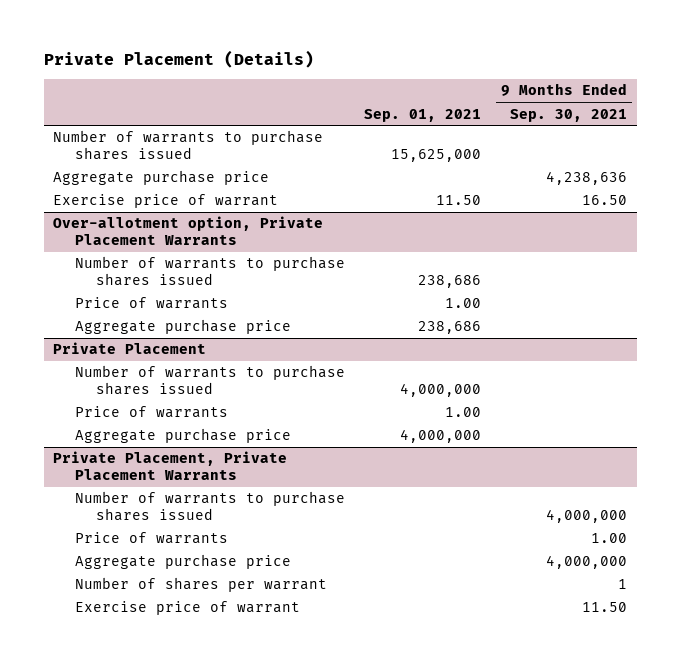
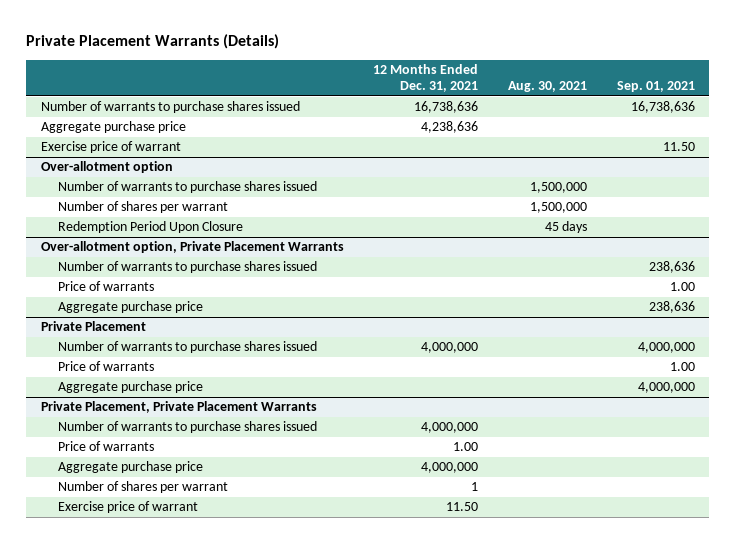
- Private Placement (Details)
+ Private Placement Warrants (Details)
- | Sep. 01, 2021 | 9 Months Ended Sep. 30, 2021
+ | 12 Months Ended Dec. 31, 2021 | Aug. 30, 2021 | Sep. 01, 2021
- Number of warrants to purchase shares issued | 15,625,000 |
+ Number of warrants to purchase shares issued | 16,738,636 | | 16,738,636
+ Over-allotment option
+ Number of warrants to purchase shares issued | | 1,500,000 |
+ Number of shares per warrant | | 1,500,000 |
+ Redemption Period Upon Closure | | 45 days |
@ Over-allotment option, Private Placement Warrants
- Number of warrants to purchase shares issued | 238,686 |
+ Number of warrants to purchase shares issued | | | 238,636
- Aggregate purchase price | 238,686 |
+ Aggregate purchase price | | | 238,636

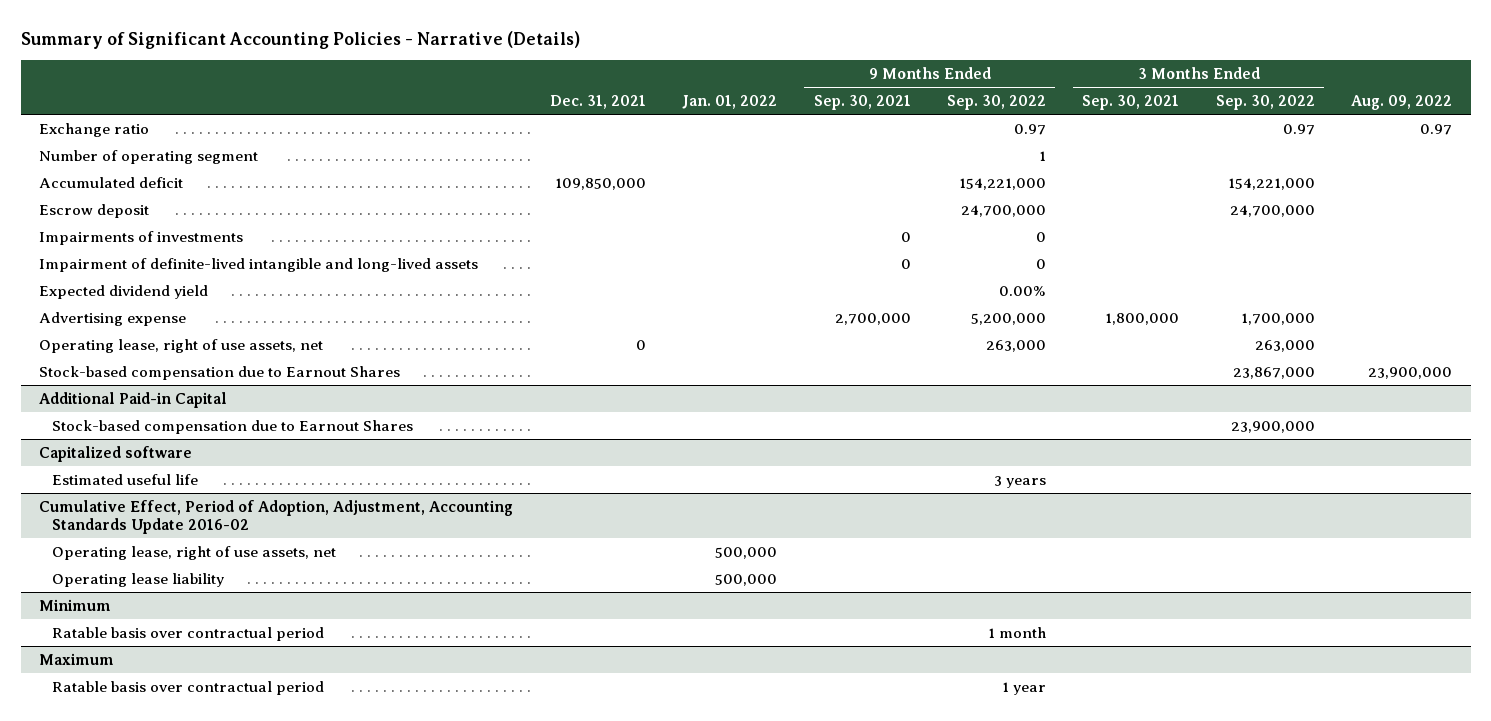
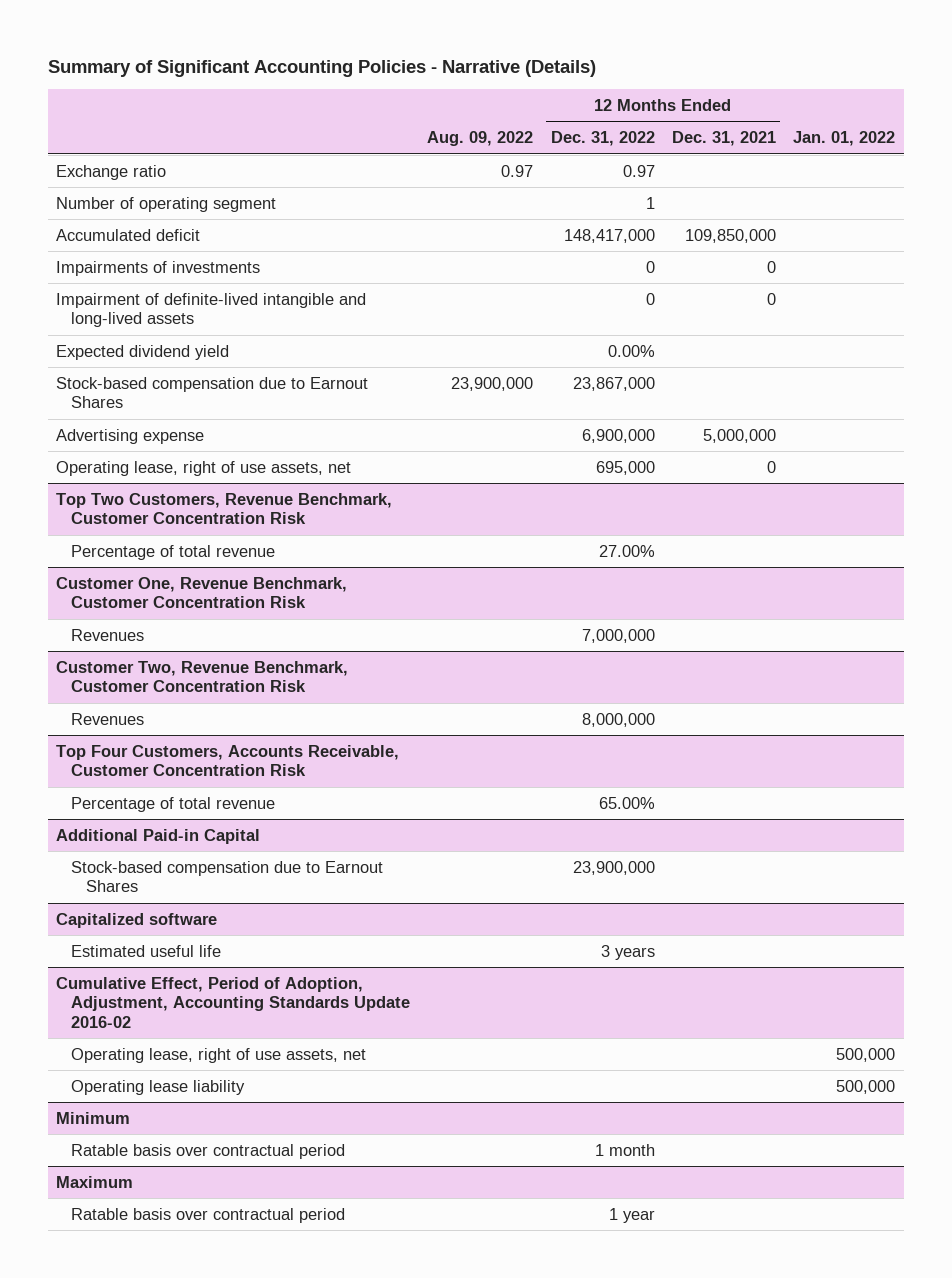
- | Dec. 31, 2021 | Jan. 01, 2022 | 9 Months Ended Sep. 30, 2021 | 9 Months Ended Sep. 30, 2022 | 3 Months Ended Sep. 30, 2021 | 3 Months Ended Sep. 30, 2022 | Aug. 09, 2022
+ | Aug. 09, 2022 | 12 Months Ended Dec. 31, 2022 | 12 Months Ended Dec. 31, 2021 | Jan. 01, 2022
- Escrow deposit | | | | 24,700,000 | | 24,700,000 |
moved up: Stock-based compensation due to Earnout Shares | 23,900,000 | 23,867,000 | |
+ Top Two Customers, Revenue Benchmark, Customer Concentration Risk
+ Percentage of total revenue | | 27.00% | |
+ Customer One, Revenue Benchmark, Customer Concentration Risk
+ Revenues | | 7,000,000 | |
+ Customer Two, Revenue Benchmark, Customer Concentration Risk
+ Revenues | | 8,000,000 | |
+ Top Four Customers, Accounts Receivable, Customer Concentration Risk
+ Percentage of total revenue | | 65.00% | |

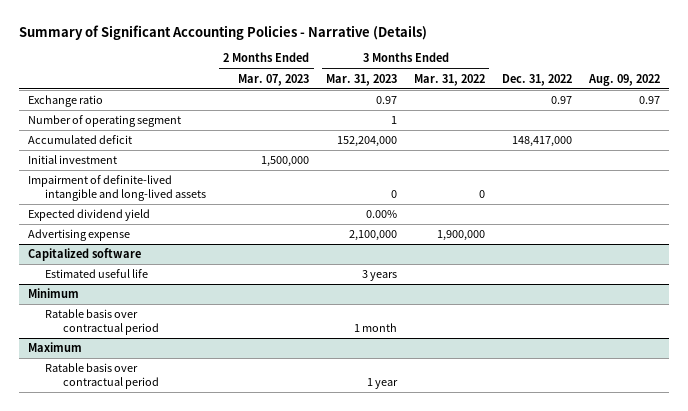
- | Aug. 09, 2022 | 12 Months Ended Dec. 31, 2022 | 12 Months Ended Dec. 31, 2021 | Jan. 01, 2022
+ | 2 Months Ended Mar. 07, 2023 | 3 Months Ended Mar. 31, 2023 | 3 Months Ended Mar. 31, 2022 | Dec. 31, 2022 | Aug. 09, 2022
- Impairments of investments | | 0 | 0 |
+ Initial investment | 1,500,000 | | | |
- Stock-based compensation due to Earnout Shares | 23,900,000 | 23,867,000 | |
- Operating lease, right of use assets, net | | 695,000 | 0 |
- Top Two Customers, Revenue Benchmark, Customer Concentration Risk
- Percentage of total revenue | | 27.00% | |
- Customer One, Revenue Benchmark, Customer Concentration Risk
- Revenues | | 7,000,000 | |
- Customer Two, Revenue Benchmark, Customer Concentration Risk
- Revenues | | 8,000,000 | |
- Top Four Customers, Accounts Receivable, Customer Concentration Risk
- Percentage of total revenue | | 65.00% | |
- Additional Paid-in Capital
- Stock-based compensation due to Earnout Shares | | 23,900,000 | |
- Cumulative Effect, Period of Adoption, Adjustment, Accounting Standards Update 2016-02
- Operating lease, right of use assets, net | | | | 500,000
- Operating lease liability | | | | 500,000

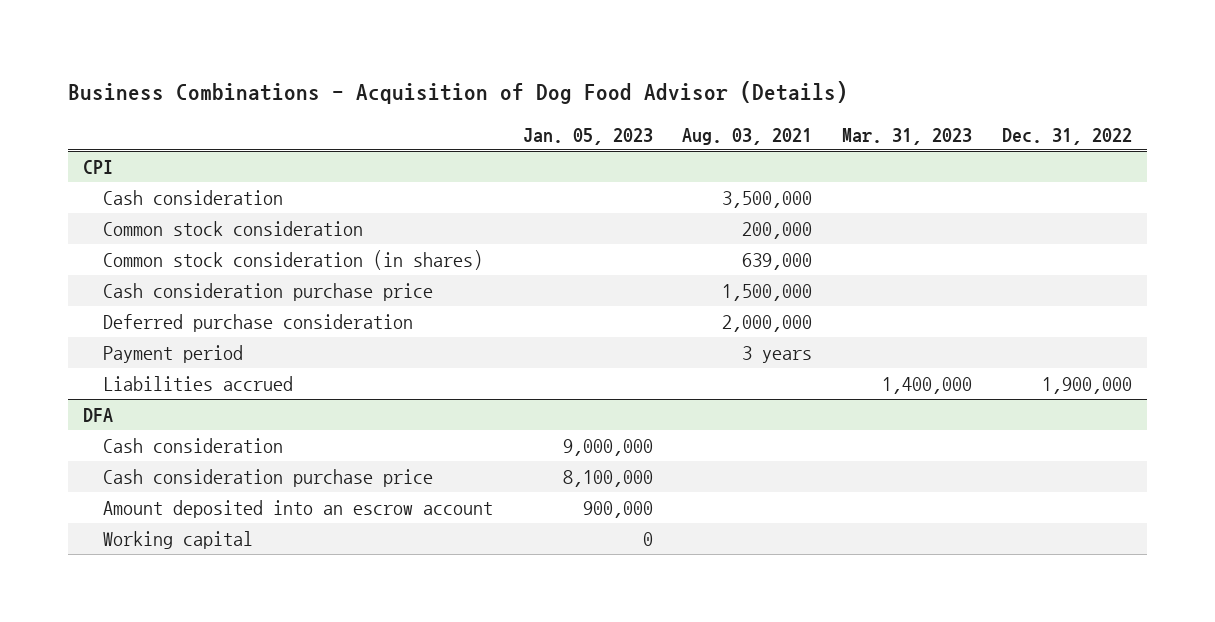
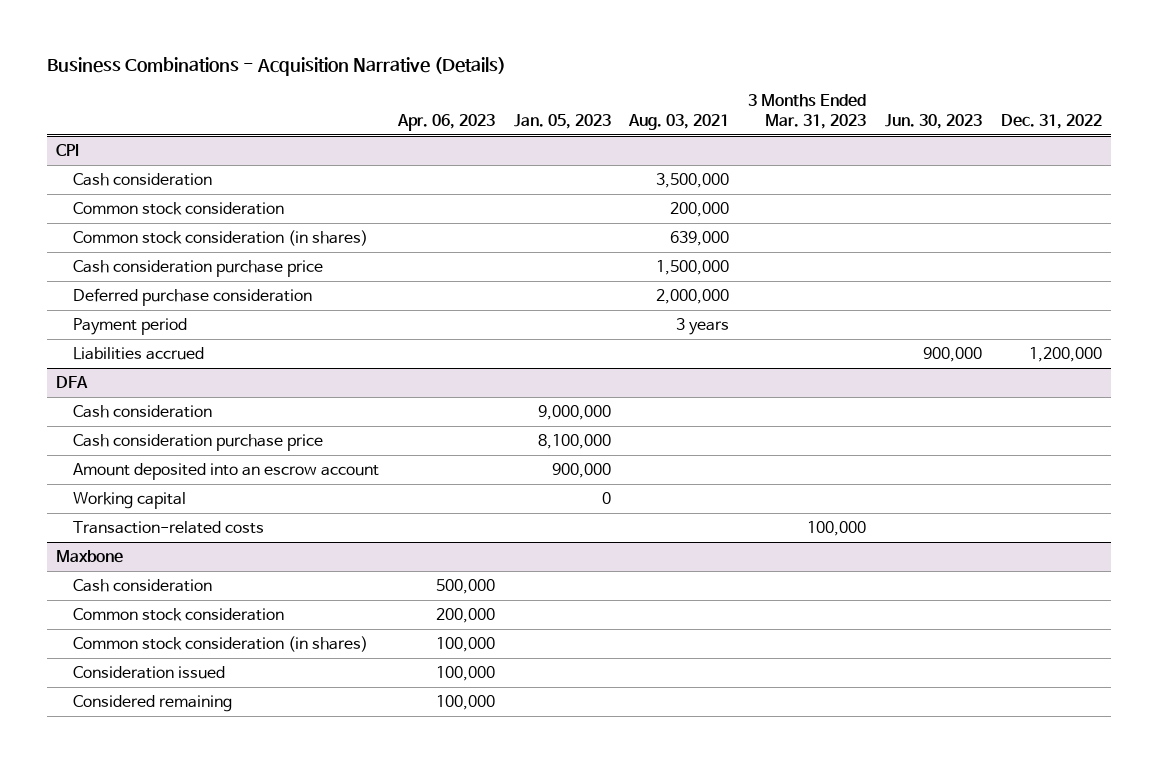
- Business Combinations - Acquisition of Dog Food Advisor (Details)
+ Business Combinations - Acquisition Narrative (Details)
- | Jan. 05, 2023 | Aug. 03, 2021 | Mar. 31, 2023 | Dec. 31, 2022
+ | Apr. 06, 2023 | Jan. 05, 2023 | Aug. 03, 2021 | 3 Months Ended Mar. 31, 2023 | Jun. 30, 2023 | Dec. 31, 2022
@ CPI
- Liabilities accrued | | | 1,400,000 | 1,900,000
+ Liabilities accrued | | | | | 900,000 | 1,200,000
@ DFA
+ Transaction-related costs | | | | 100,000 | |
+ Maxbone
+ Cash consideration | 500,000 | | | | |
+ Common stock consideration | 200,000 | | | | |
+ Common stock consideration (in shares) | 100,000 | | | | |
+ Consideration issued | 100,000 | | | | |
+ Considered remaining | 100,000 | | | | |

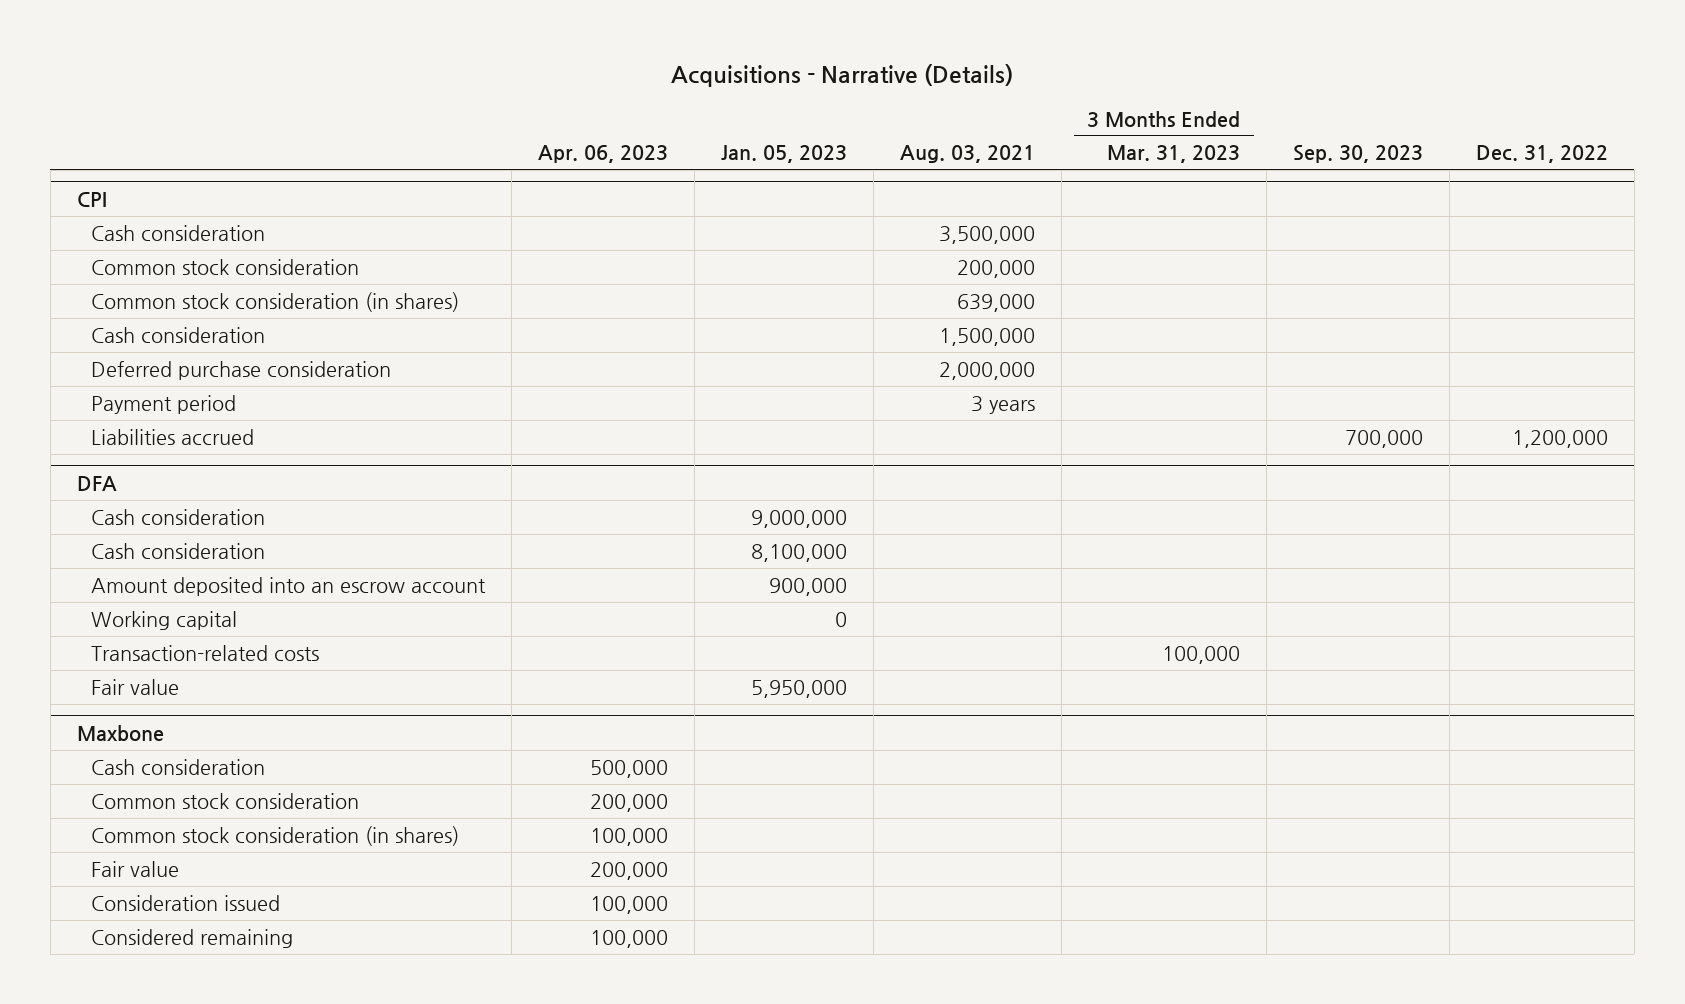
- Business Combinations - Acquisition Narrative (Details)
+ Acquisitions - Narrative (Details)
- | Apr. 06, 2023 | Jan. 05, 2023 | Aug. 03, 2021 | 3 Months Ended Mar. 31, 2023 | Jun. 30, 2023 | Dec. 31, 2022
+ | Apr. 06, 2023 | Jan. 05, 2023 | Aug. 03, 2021 | 3 Months Ended Mar. 31, 2023 | Sep. 30, 2023 | Dec. 31, 2022
@ CPI
- Cash consideration purchase price | | | 1,500,000 | | |
+ Cash consideration | | | 1,500,000 | | |
@ DFA
- Cash consideration purchase price | | 8,100,000 | | | |
+ Cash consideration | | 8,100,000 | | | |
+ Fair value | | 5,950,000 | | | |
@ Maxbone
+ Fair value | 200,000 | | | | |

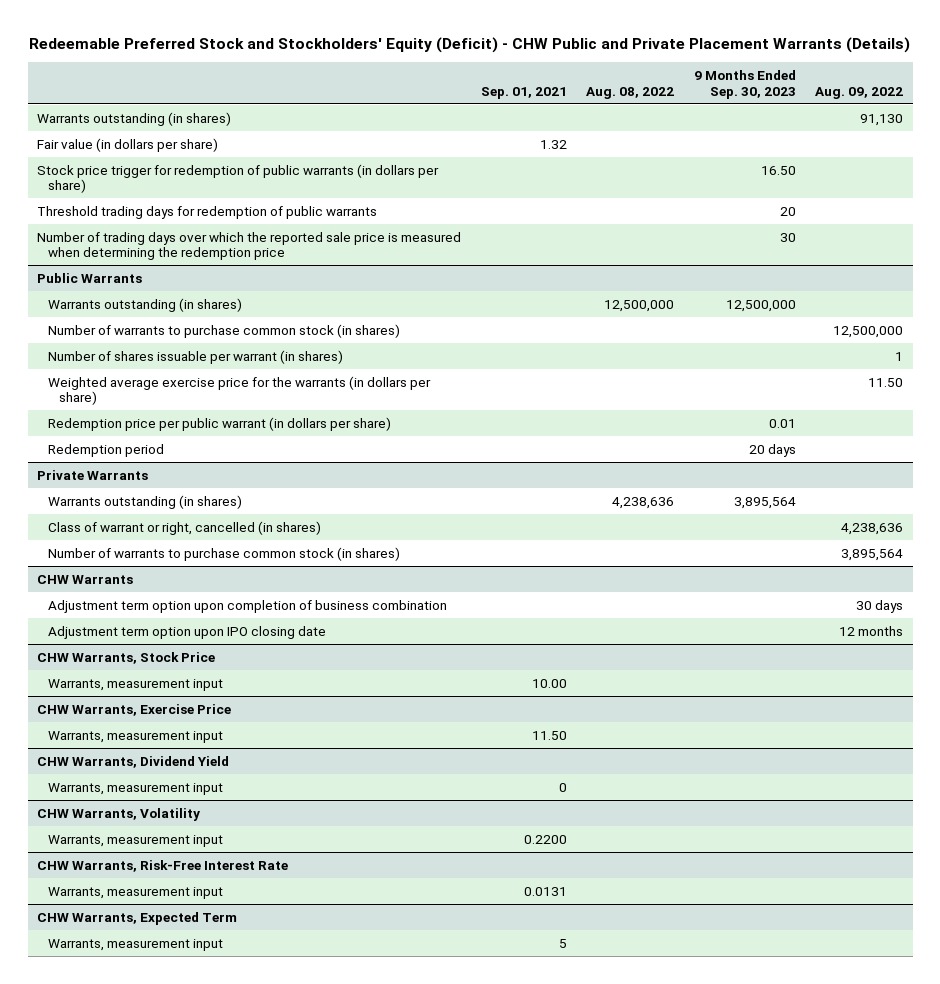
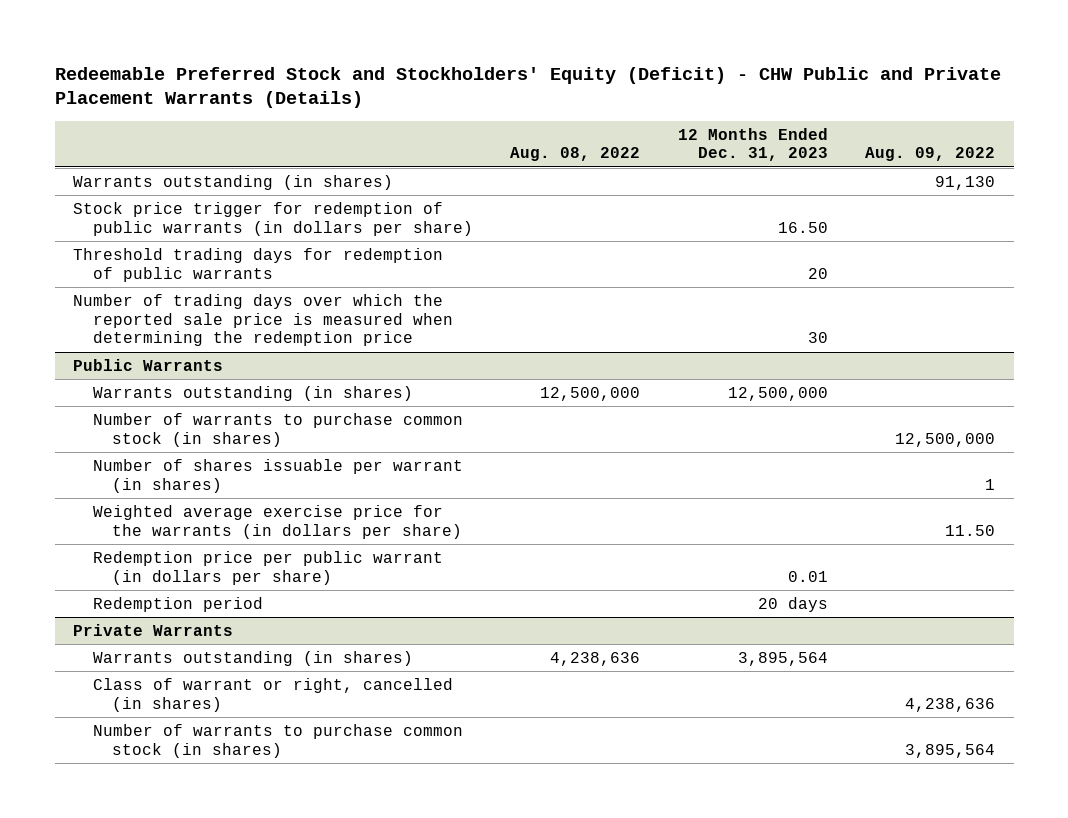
- | Sep. 01, 2021 | Aug. 08, 2022 | 9 Months Ended Sep. 30, 2023 | Aug. 09, 2022
+ | Aug. 08, 2022 | 12 Months Ended Dec. 31, 2023 | Aug. 09, 2022
- Fair value (in dollars per share) | 1.32 | | |
- CHW Warrants
- Adjustment term option upon completion of business combination | | | | 30 days
- Adjustment term option upon IPO closing date | | | | 12 months
- CHW Warrants, Stock Price
- Warrants, measurement input | 10.00 | | |
- CHW Warrants, Exercise Price
- Warrants, measurement input | 11.50 | | |
- CHW Warrants, Dividend Yield
- Warrants, measurement input | 0 | | |
- CHW Warrants, Volatility
- Warrants, measurement input | 0.2200 | | |
- CHW Warrants, Risk-Free Interest Rate
- Warrants, measurement input | 0.0131 | | |
- CHW Warrants, Expected Term
- Warrants, measurement input | 5 | | |

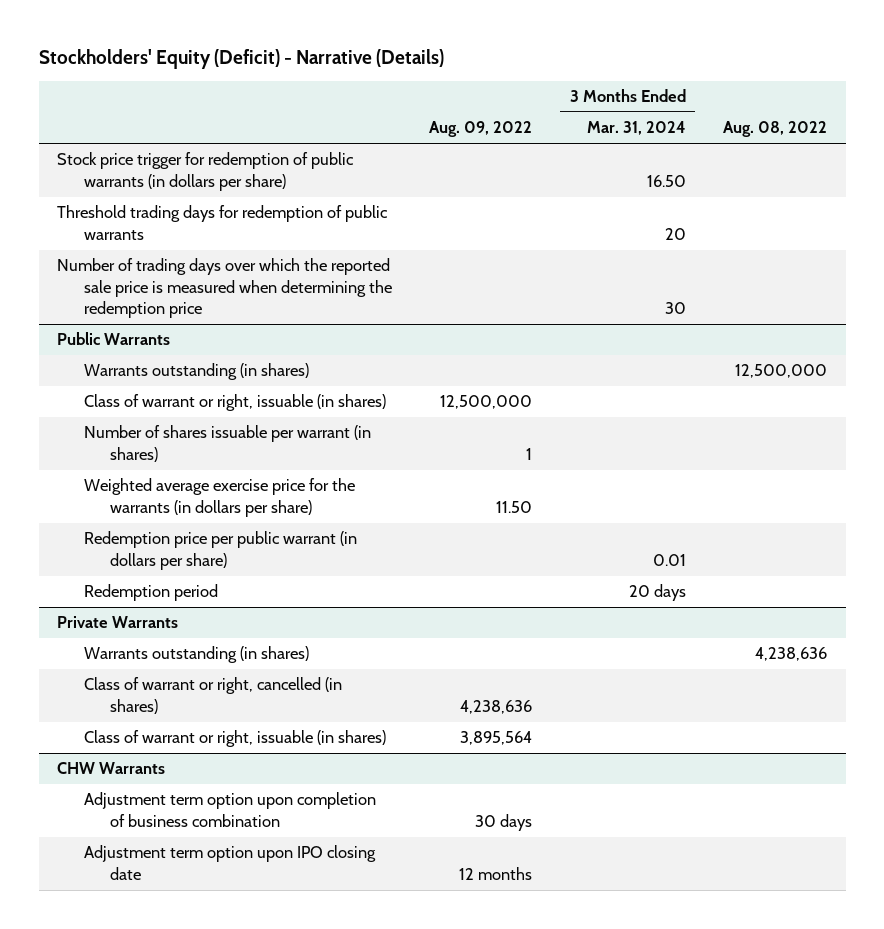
- Redeemable Preferred Stock and Stockholders' Equity (Deficit) - CHW Public and Private Placement Warrants (Details)
+ Stockholders' Equity (Deficit) - Narrative (Details)
- | Aug. 08, 2022 | 12 Months Ended Dec. 31, 2023 | Aug. 09, 2022
+ | Aug. 09, 2022 | 3 Months Ended Mar. 31, 2024 | Aug. 08, 2022
- Warrants outstanding (in shares) | | | 91,130
@ Public Warrants
- Number of warrants to purchase common stock (in shares) | | | 12,500,000
+ Class of warrant or right, issuable (in shares) | 12,500,000 | |
@ Private Warrants
- Number of warrants to purchase common stock (in shares) | | | 3,895,564
+ Class of warrant or right, issuable (in shares) | 3,895,564 | |
+ CHW Warrants
+ Adjustment term option upon completion of business combination | 30 days | |
+ Adjustment term option upon IPO closing date | 12 months | |

